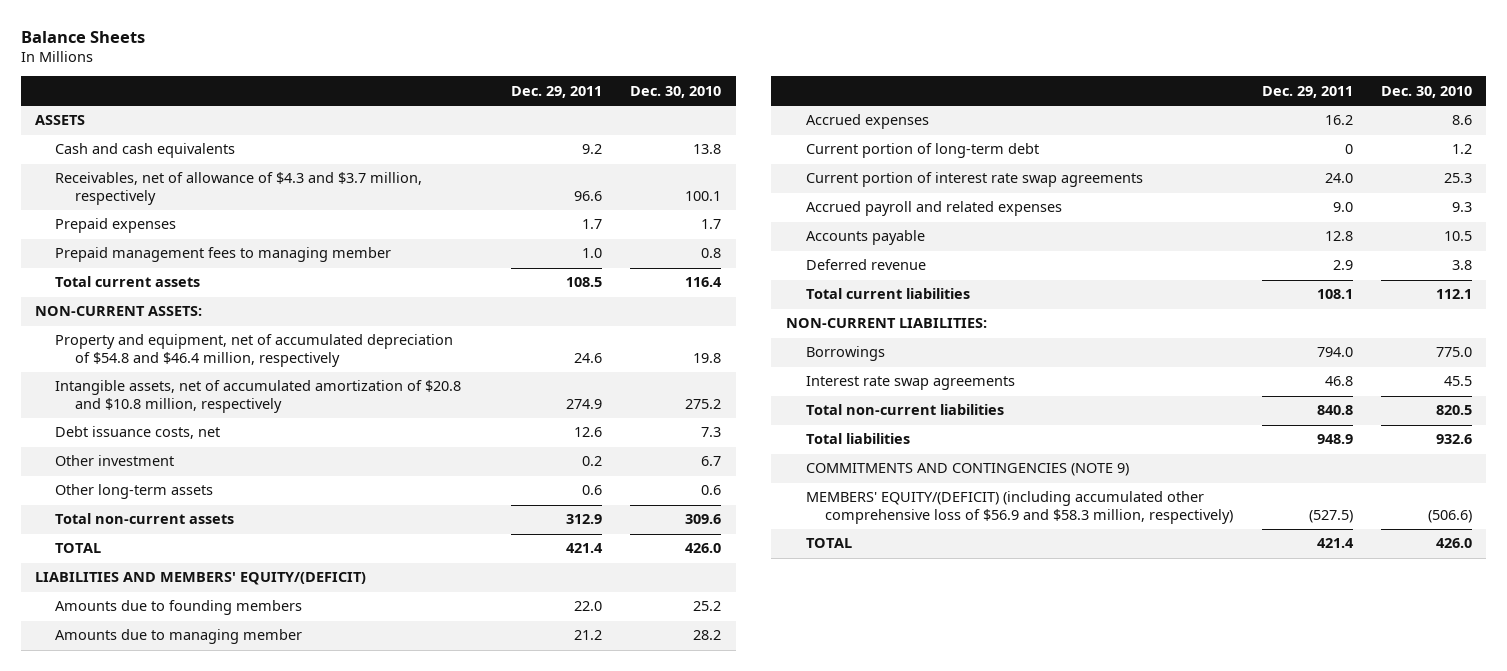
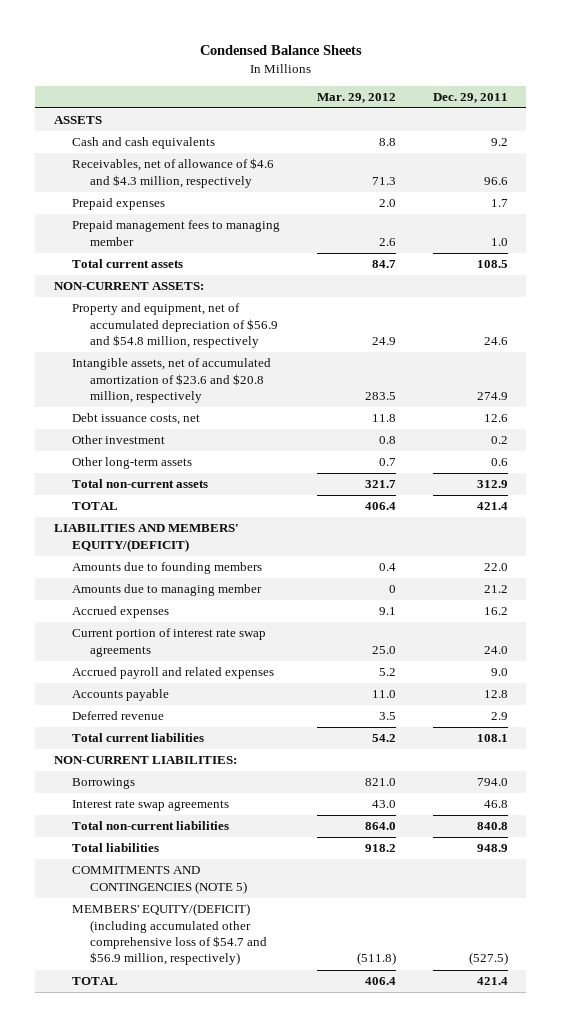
- Balance Sheets
+ Condensed Balance Sheets
- | Dec. 29, 2011 | Dec. 30, 2010
+ | Mar. 29, 2012 | Dec. 29, 2011
- Receivables, net of allowance of $4.3 and $3.7 million, respectively | 96.6 | 100.1
+ Receivables, net of allowance of $4.6 and $4.3 million, respectively | 71.3 | 96.6
- Property and equipment, net of accumulated depreciation of $54.8 and $46.4 million, respectively | 24.6 | 19.8
- Intangible assets, net of accumulated amortization of $20.8 and $10.8 million, respectively | 274.9 | 275.2
+ Property and equipment, net of accumulated depreciation of $56.9 and $54.8 million, respectively | 24.9 | 24.6
+ Intangible assets, net of accumulated amortization of $23.6 and $20.8 million, respectively | 283.5 | 274.9
- Current portion of long-term debt | 0 | 1.2
- COMMITMENTS AND CONTINGENCIES (NOTE 9)
- MEMBERS' EQUITY/(DEFICIT) (including accumulated other comprehensive loss of $56.9 and $58.3 million, respectively) | (527.5) | (506.6)
+ COMMITMENTS AND CONTINGENCIES (NOTE 5)
+ MEMBERS' EQUITY/(DEFICIT) (including accumulated other comprehensive loss of $54.7 and $56.9 million, respectively) | (511.8) | (527.5)

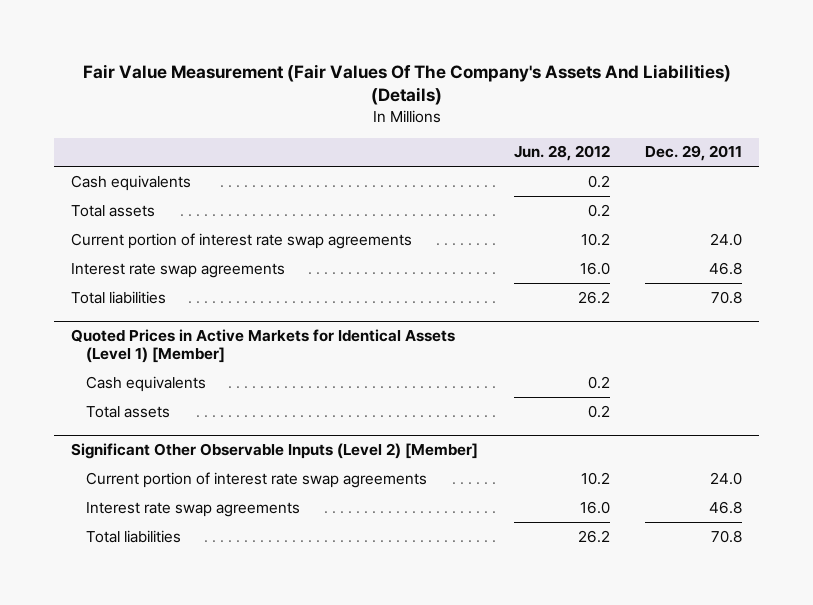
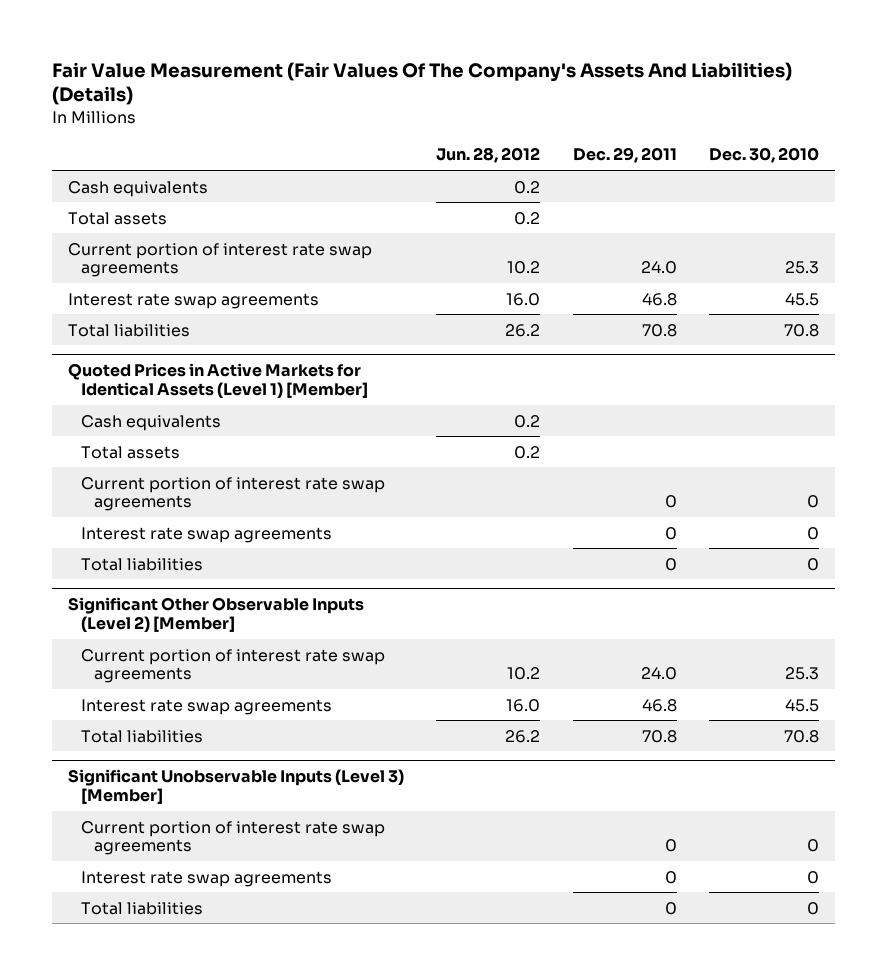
- | Jun. 28, 2012 | Dec. 29, 2011
+ | Jun. 28, 2012 | Dec. 29, 2011 | Dec. 30, 2010
@ Quoted Prices in Active Markets for Identical Assets (Level 1) [Member]
+ Current portion of interest rate swap agreements | | 0 | 0
+ Interest rate swap agreements | | 0 | 0
+ Total liabilities | | 0 | 0
+ Significant Unobservable Inputs (Level 3) [Member]
+ Current portion of interest rate swap agreements | | 0 | 0
+ Interest rate swap agreements | | 0 | 0
+ Total liabilities | | 0 | 0

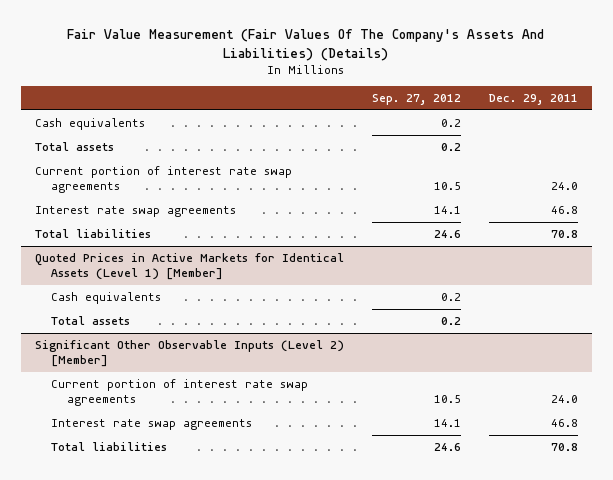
- | Jun. 28, 2012 | Dec. 29, 2011 | Dec. 30, 2010
+ | Sep. 27, 2012 | Dec. 29, 2011
@ Quoted Prices in Active Markets for Identical Assets (Level 1) [Member]
- Current portion of interest rate swap agreements | | 0 | 0
- Interest rate swap agreements | | 0 | 0
- Total liabilities | | 0 | 0
- Significant Unobservable Inputs (Level 3) [Member]
- Current portion of interest rate swap agreements | | 0 | 0
- Interest rate swap agreements | | 0 | 0
- Total liabilities | | 0 | 0

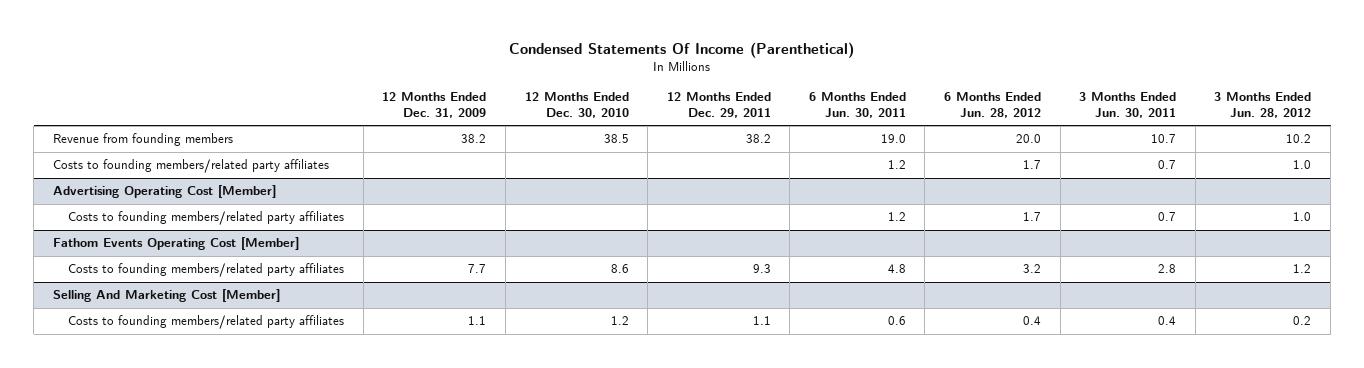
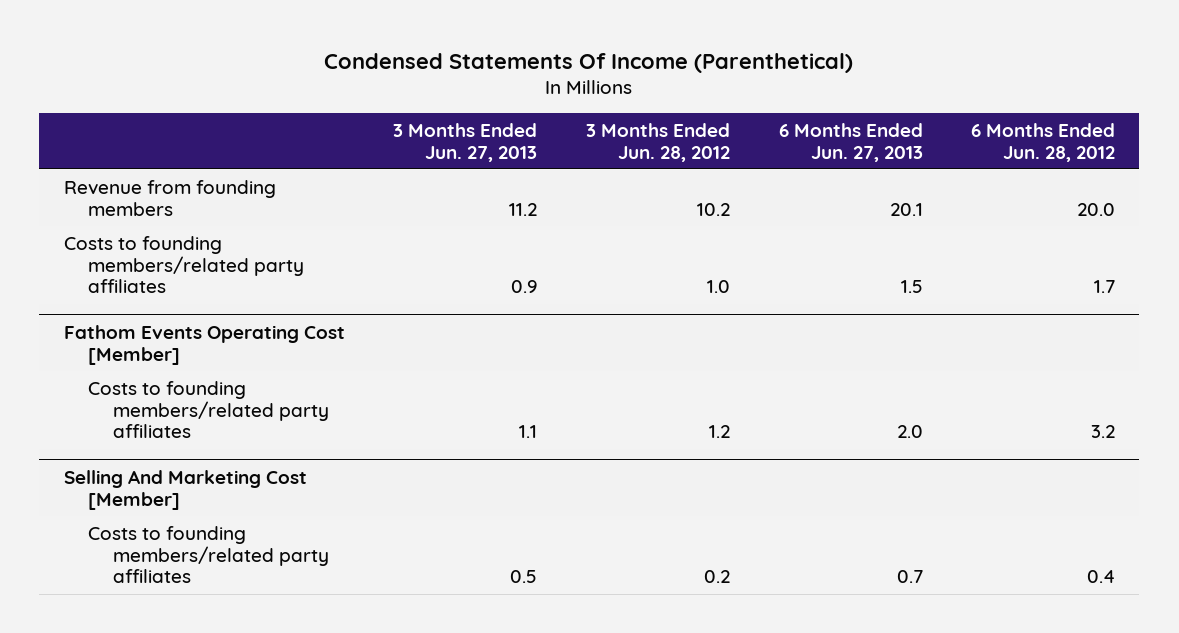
- | 12 Months Ended Dec. 31, 2009 | 12 Months Ended Dec. 30, 2010 | 12 Months Ended Dec. 29, 2011 | 6 Months Ended Jun. 30, 2011 | 6 Months Ended Jun. 28, 2012 | 3 Months Ended Jun. 30, 2011 | 3 Months Ended Jun. 28, 2012
+ | 3 Months Ended Jun. 27, 2013 | 3 Months Ended Jun. 28, 2012 | 6 Months Ended Jun. 27, 2013 | 6 Months Ended Jun. 28, 2012
- Advertising Operating Cost [Member]
- Costs to founding members/related party affiliates | | | | 1.2 | 1.7 | 0.7 | 1.0

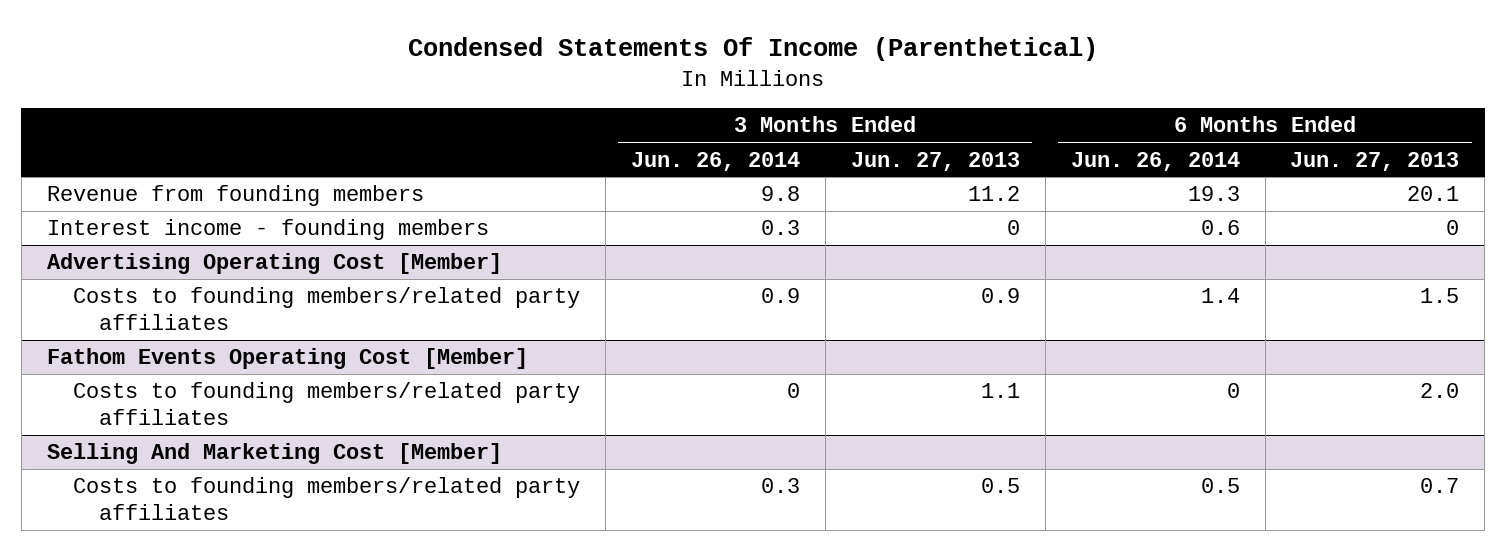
- | 3 Months Ended Jun. 27, 2013 | 3 Months Ended Jun. 28, 2012 | 6 Months Ended Jun. 27, 2013 | 6 Months Ended Jun. 28, 2012
+ | 3 Months Ended Jun. 26, 2014 | 3 Months Ended Jun. 27, 2013 | 6 Months Ended Jun. 26, 2014 | 6 Months Ended Jun. 27, 2013
+ Interest income - founding members | 0.3 | 0 | 0.6 | 0
+ Advertising Operating Cost [Member]

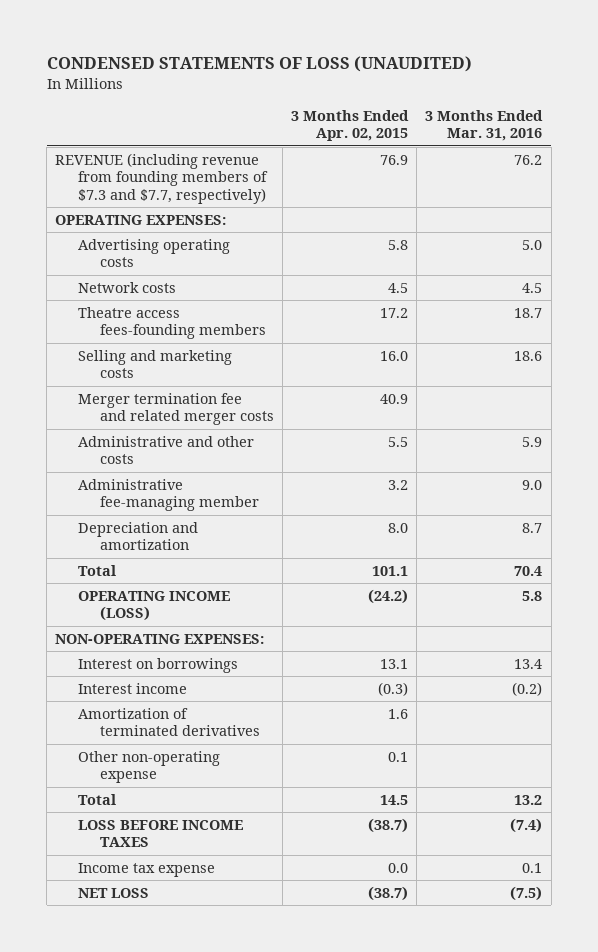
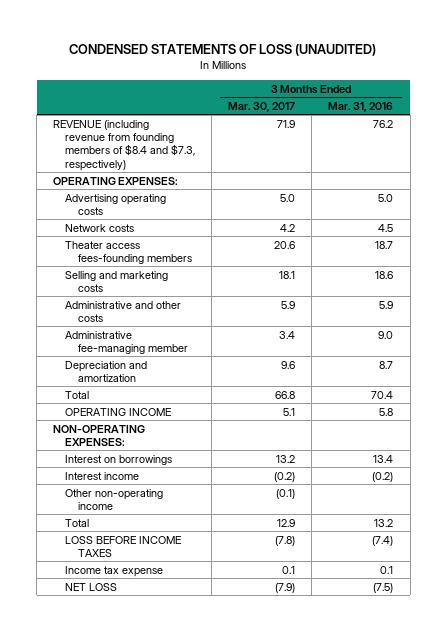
- | 3 Months Ended Apr. 02, 2015 | 3 Months Ended Mar. 31, 2016
+ | 3 Months Ended Mar. 30, 2017 | 3 Months Ended Mar. 31, 2016
- REVENUE (including revenue from founding members of $7.3 and $7.7, respectively) | 76.9 | 76.2
+ REVENUE (including revenue from founding members of $8.4 and $7.3, respectively) | 71.9 | 76.2
- Theatre access fees-founding members | 17.2 | 18.7
+ Theater access fees-founding members | 20.6 | 18.7
- Merger termination fee and related merger costs | 40.9 |
- OPERATING INCOME (LOSS) | (24.2) | 5.8
+ OPERATING INCOME | 5.1 | 5.8
- Amortization of terminated derivatives | 1.6 |
- Other non-operating expense | 0.1 |
+ Other non-operating income | (0.1) |

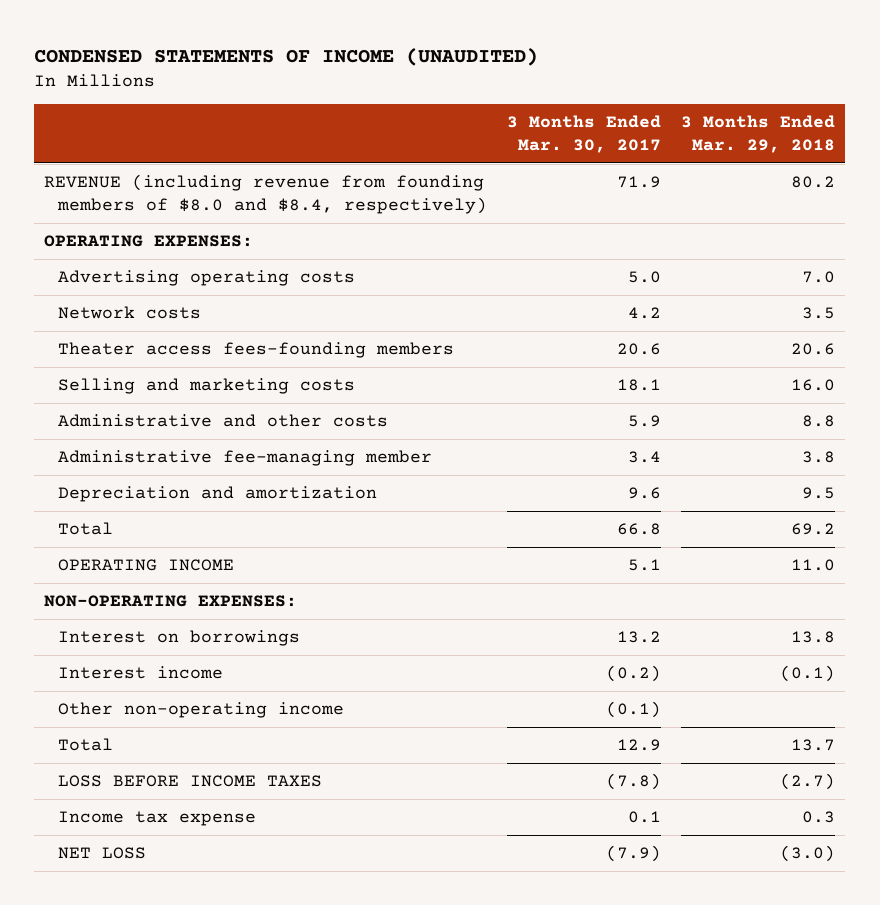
- CONDENSED STATEMENTS OF LOSS (UNAUDITED)
+ CONDENSED STATEMENTS OF INCOME (UNAUDITED)
- | 3 Months Ended Mar. 30, 2017 | 3 Months Ended Mar. 31, 2016
+ | 3 Months Ended Mar. 30, 2017 | 3 Months Ended Mar. 29, 2018
- REVENUE (including revenue from founding members of $8.4 and $7.3, respectively) | 71.9 | 76.2
+ REVENUE (including revenue from founding members of $8.0 and $8.4, respectively) | 71.9 | 80.2

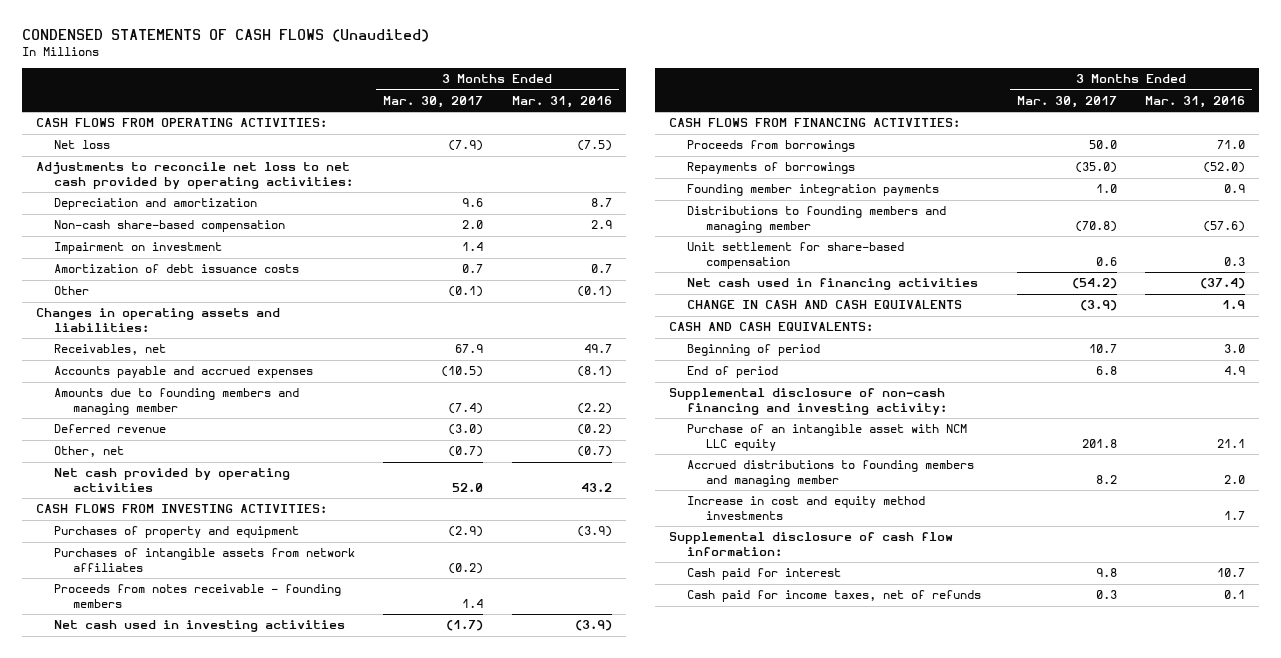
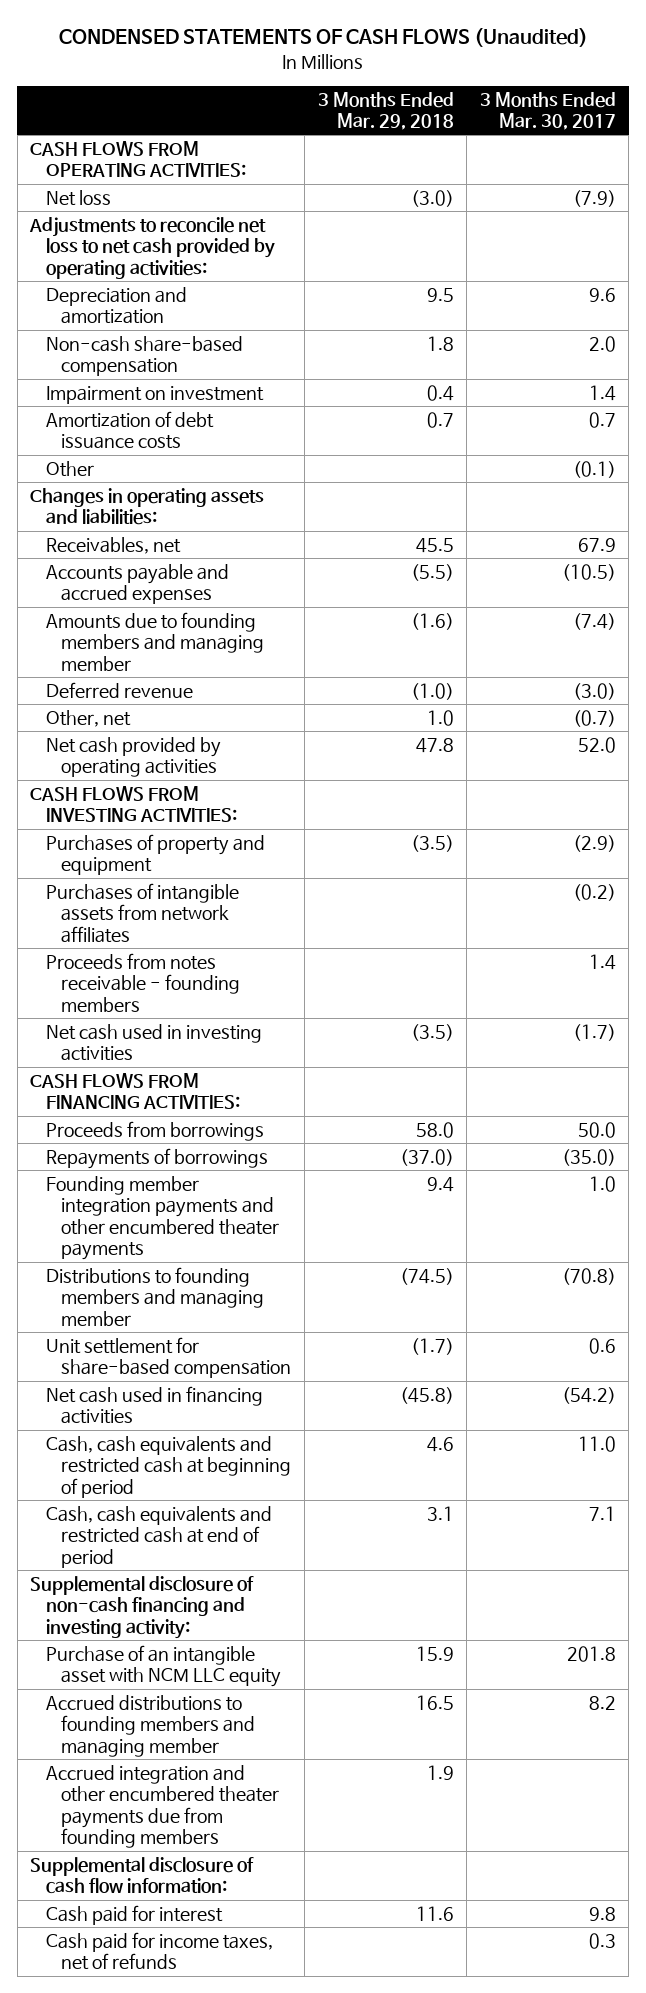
- | 3 Months Ended Mar. 30, 2017 | 3 Months Ended Mar. 31, 2016
+ | 3 Months Ended Mar. 29, 2018 | 3 Months Ended Mar. 30, 2017
- Founding member integration payments | 1.0 | 0.9
+ Founding member integration payments and other encumbered theater payments | 9.4 | 1.0
- CHANGE IN CASH AND CASH EQUIVALENTS | (3.9) | 1.9
- CASH AND CASH EQUIVALENTS:
- Beginning of period | 10.7 | 3.0
- End of period | 6.8 | 4.9
+ Cash, cash equivalents and restricted cash at beginning of period | 4.6 | 11.0
+ Cash, cash equivalents and restricted cash at end of period | 3.1 | 7.1
- Increase in cost and equity method investments | | 1.7
+ Accrued integration and other encumbered theater payments due from founding members | 1.9 |

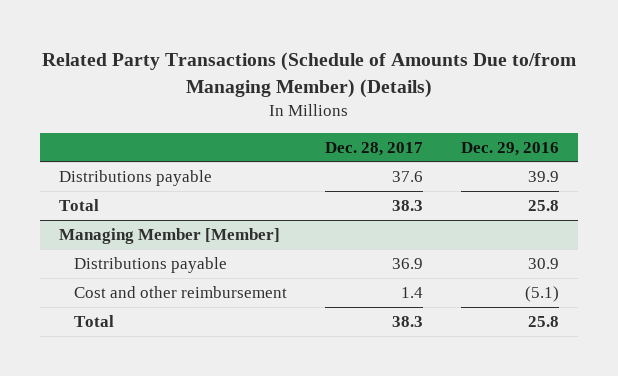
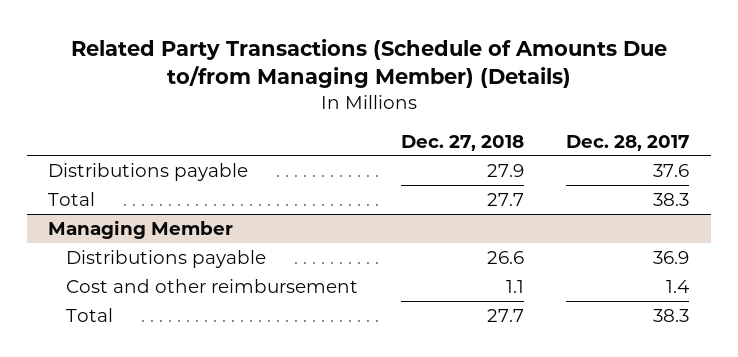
- | Dec. 28, 2017 | Dec. 29, 2016
+ | Dec. 27, 2018 | Dec. 28, 2017
- Managing Member [Member]
+ Managing Member

